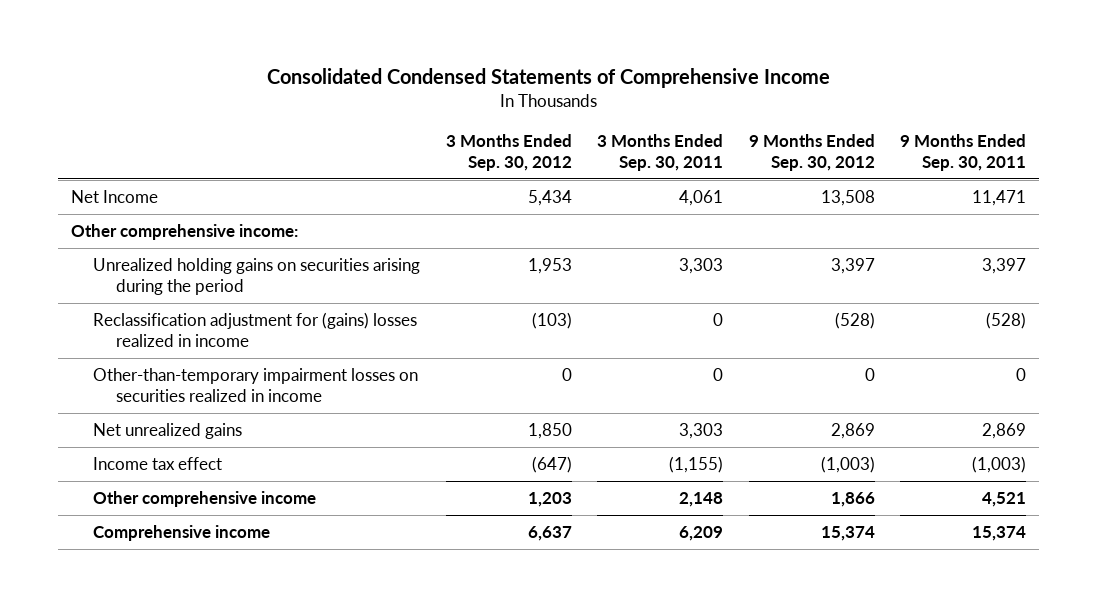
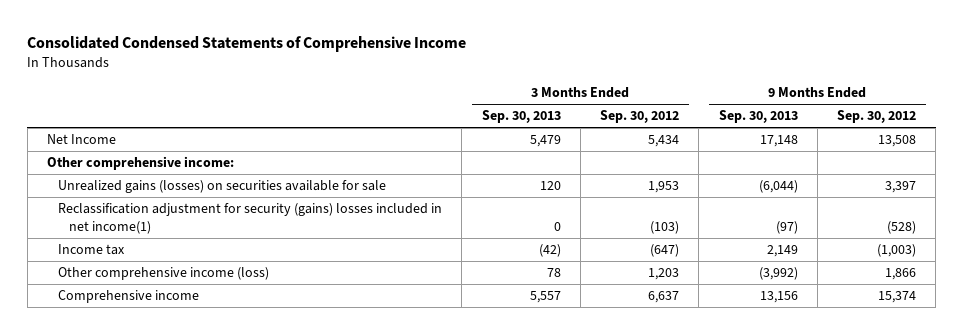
- | 3 Months Ended Sep. 30, 2012 | 3 Months Ended Sep. 30, 2011 | 9 Months Ended Sep. 30, 2012 | 9 Months Ended Sep. 30, 2011
+ | 3 Months Ended Sep. 30, 2013 | 3 Months Ended Sep. 30, 2012 | 9 Months Ended Sep. 30, 2013 | 9 Months Ended Sep. 30, 2012
- Unrealized holding gains on securities arising during the period | 1,953 | 3,303 | 3,397 | 3,397
- Reclassification adjustment for (gains) losses realized in income | (103) | 0 | (528) | (528)
- Other-than-temporary impairment losses on securities realized in income | 0 | 0 | 0 | 0
- Net unrealized gains | 1,850 | 3,303 | 2,869 | 2,869
- Income tax effect | (647) | (1,155) | (1,003) | (1,003)
- Other comprehensive income | 1,203 | 2,148 | 1,866 | 4,521
+ Unrealized gains (losses) on securities available for sale | 120 | 1,953 | (6,044) | 3,397
+ Reclassification adjustment for security (gains) losses included in net income(1) | 0 | (103) | (97) | (528)
+ Income tax | (42) | (647) | 2,149 | (1,003)
+ Other comprehensive income (loss) | 78 | 1,203 | (3,992) | 1,866

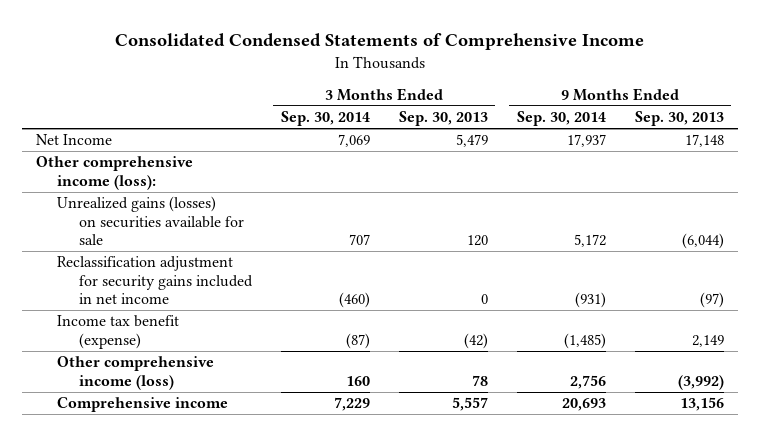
- | 3 Months Ended Sep. 30, 2013 | 3 Months Ended Sep. 30, 2012 | 9 Months Ended Sep. 30, 2013 | 9 Months Ended Sep. 30, 2012
+ | 3 Months Ended Sep. 30, 2014 | 3 Months Ended Sep. 30, 2013 | 9 Months Ended Sep. 30, 2014 | 9 Months Ended Sep. 30, 2013
- Other comprehensive income:
+ Other comprehensive income (loss):
- Reclassification adjustment for security (gains) losses included in net income(1) | 0 | (103) | (97) | (528)
- Income tax | (42) | (647) | 2,149 | (1,003)
+ Reclassification adjustment for security gains included in net income | (460) | 0 | (931) | (97)
+ Income tax benefit (expense) | (87) | (42) | (1,485) | 2,149

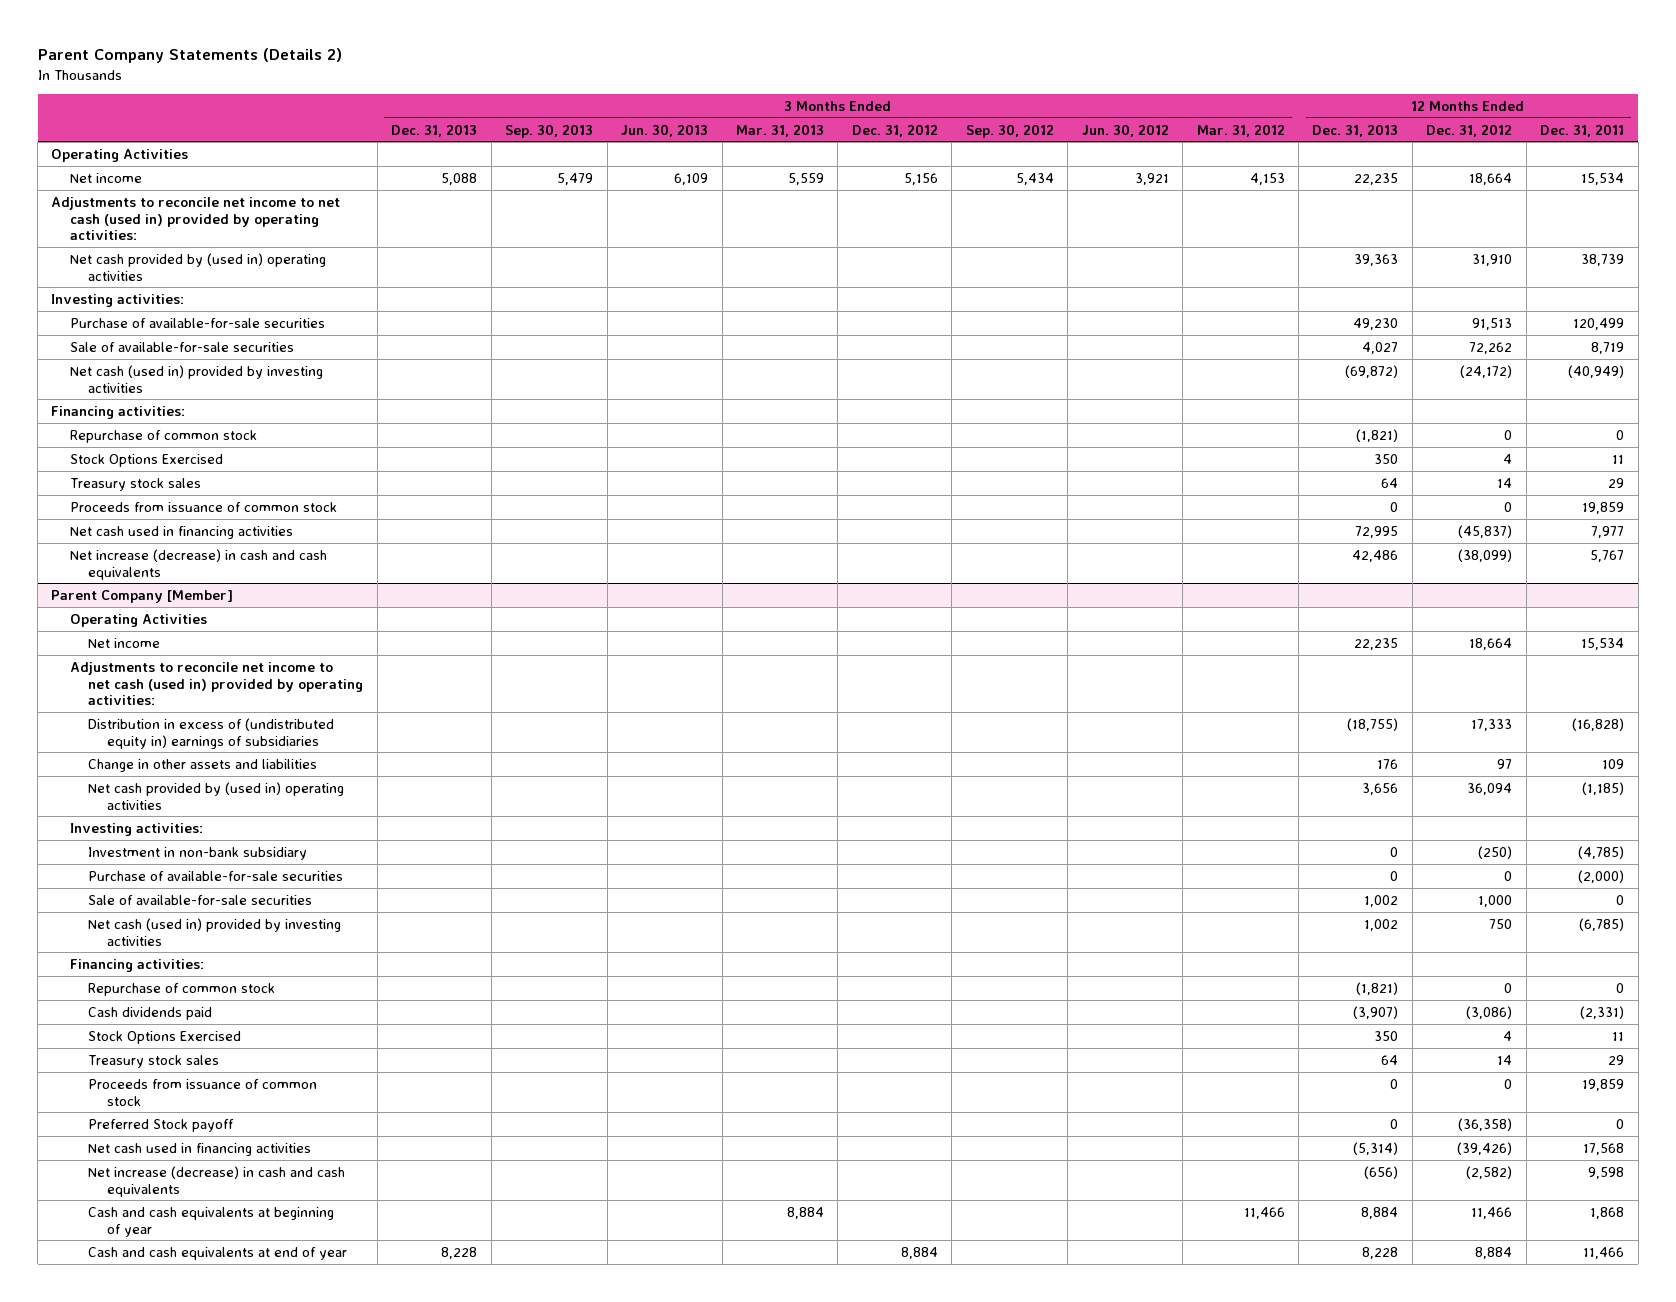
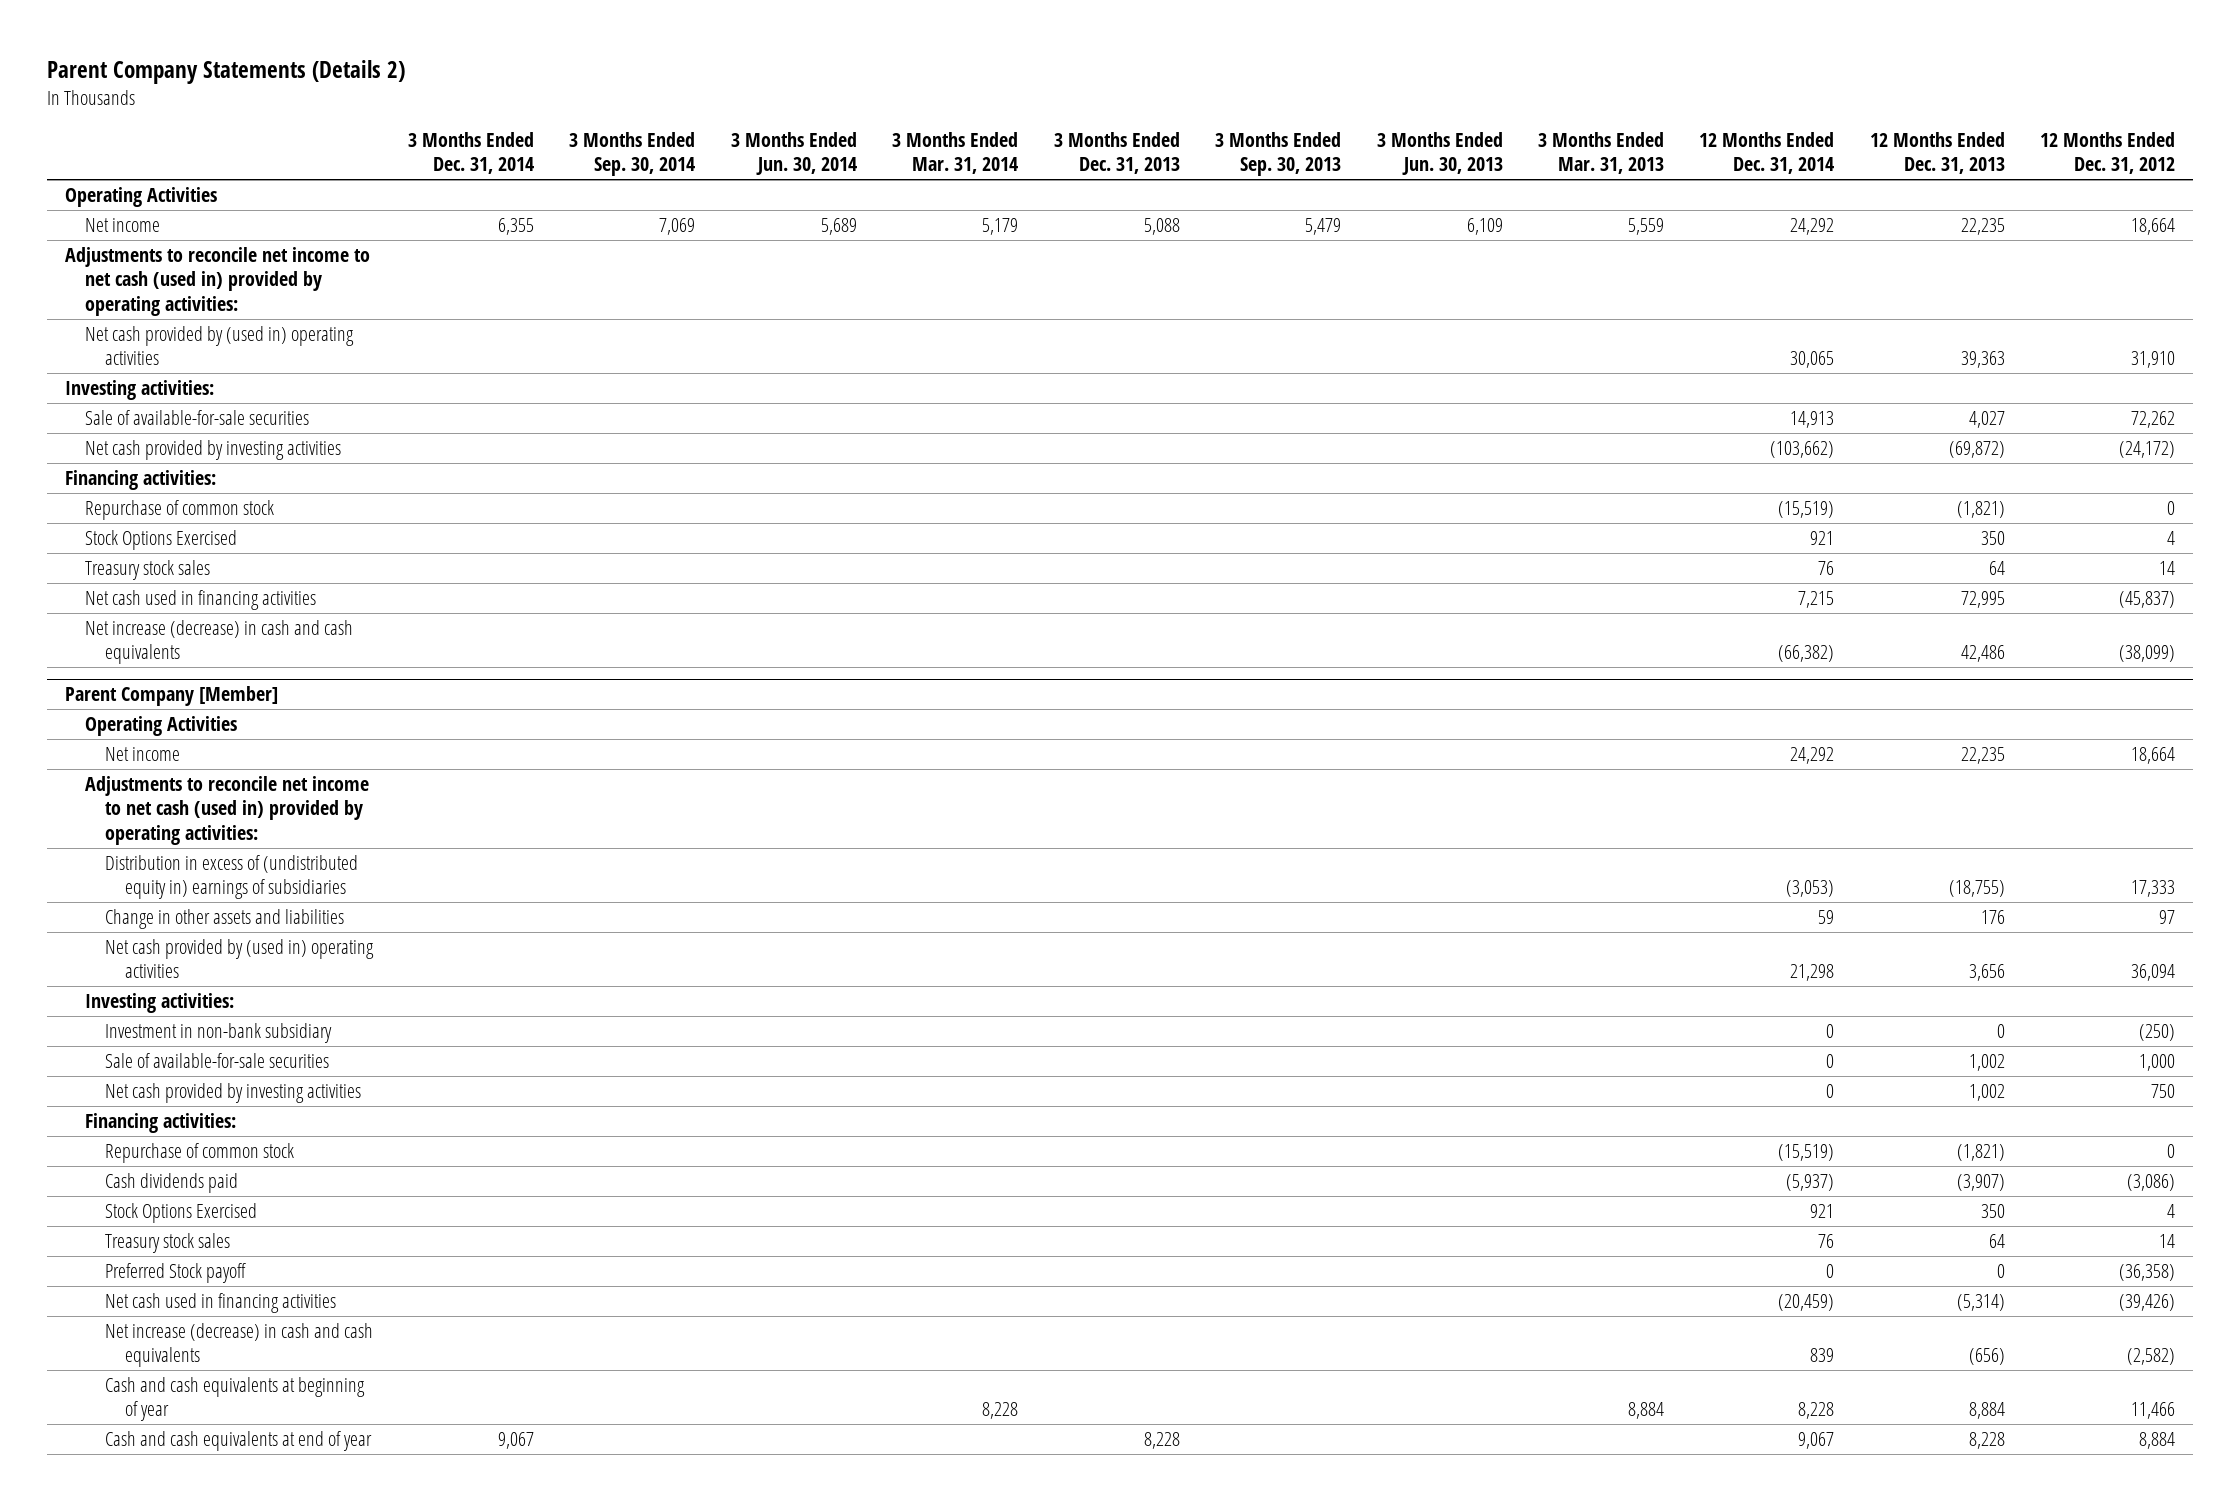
- | 3 Months Ended Dec. 31, 2013 | 3 Months Ended Sep. 30, 2013 | 3 Months Ended Jun. 30, 2013 | 3 Months Ended Mar. 31, 2013 | 3 Months Ended Dec. 31, 2012 | 3 Months Ended Sep. 30, 2012 | 3 Months Ended Jun. 30, 2012 | 3 Months Ended Mar. 31, 2012 | 12 Months Ended Dec. 31, 2013 | 12 Months Ended Dec. 31, 2012 | 12 Months Ended Dec. 31, 2011
+ | 3 Months Ended Dec. 31, 2014 | 3 Months Ended Sep. 30, 2014 | 3 Months Ended Jun. 30, 2014 | 3 Months Ended Mar. 31, 2014 | 3 Months Ended Dec. 31, 2013 | 3 Months Ended Sep. 30, 2013 | 3 Months Ended Jun. 30, 2013 | 3 Months Ended Mar. 31, 2013 | 12 Months Ended Dec. 31, 2014 | 12 Months Ended Dec. 31, 2013 | 12 Months Ended Dec. 31, 2012
- Purchase of available-for-sale securities | | | | | | | | | 49,230 | 91,513 | 120,499
- Net cash (used in) provided by investing activities | | | | | | | | | (69,872) | (24,172) | (40,949)
+ Net cash provided by investing activities | | | | | | | | | (103,662) | (69,872) | (24,172)
- Proceeds from issuance of common stock | | | | | | | | | 0 | 0 | 19,859
@ Parent Company [Member]
- Purchase of available-for-sale securities | | | | | | | | | 0 | 0 | (2,000)
- Net cash (used in) provided by investing activities | | | | | | | | | 1,002 | 750 | (6,785)
+ Net cash provided by investing activities | | | | | | | | | 0 | 1,002 | 750
- Proceeds from issuance of common stock | | | | | | | | | 0 | 0 | 19,859

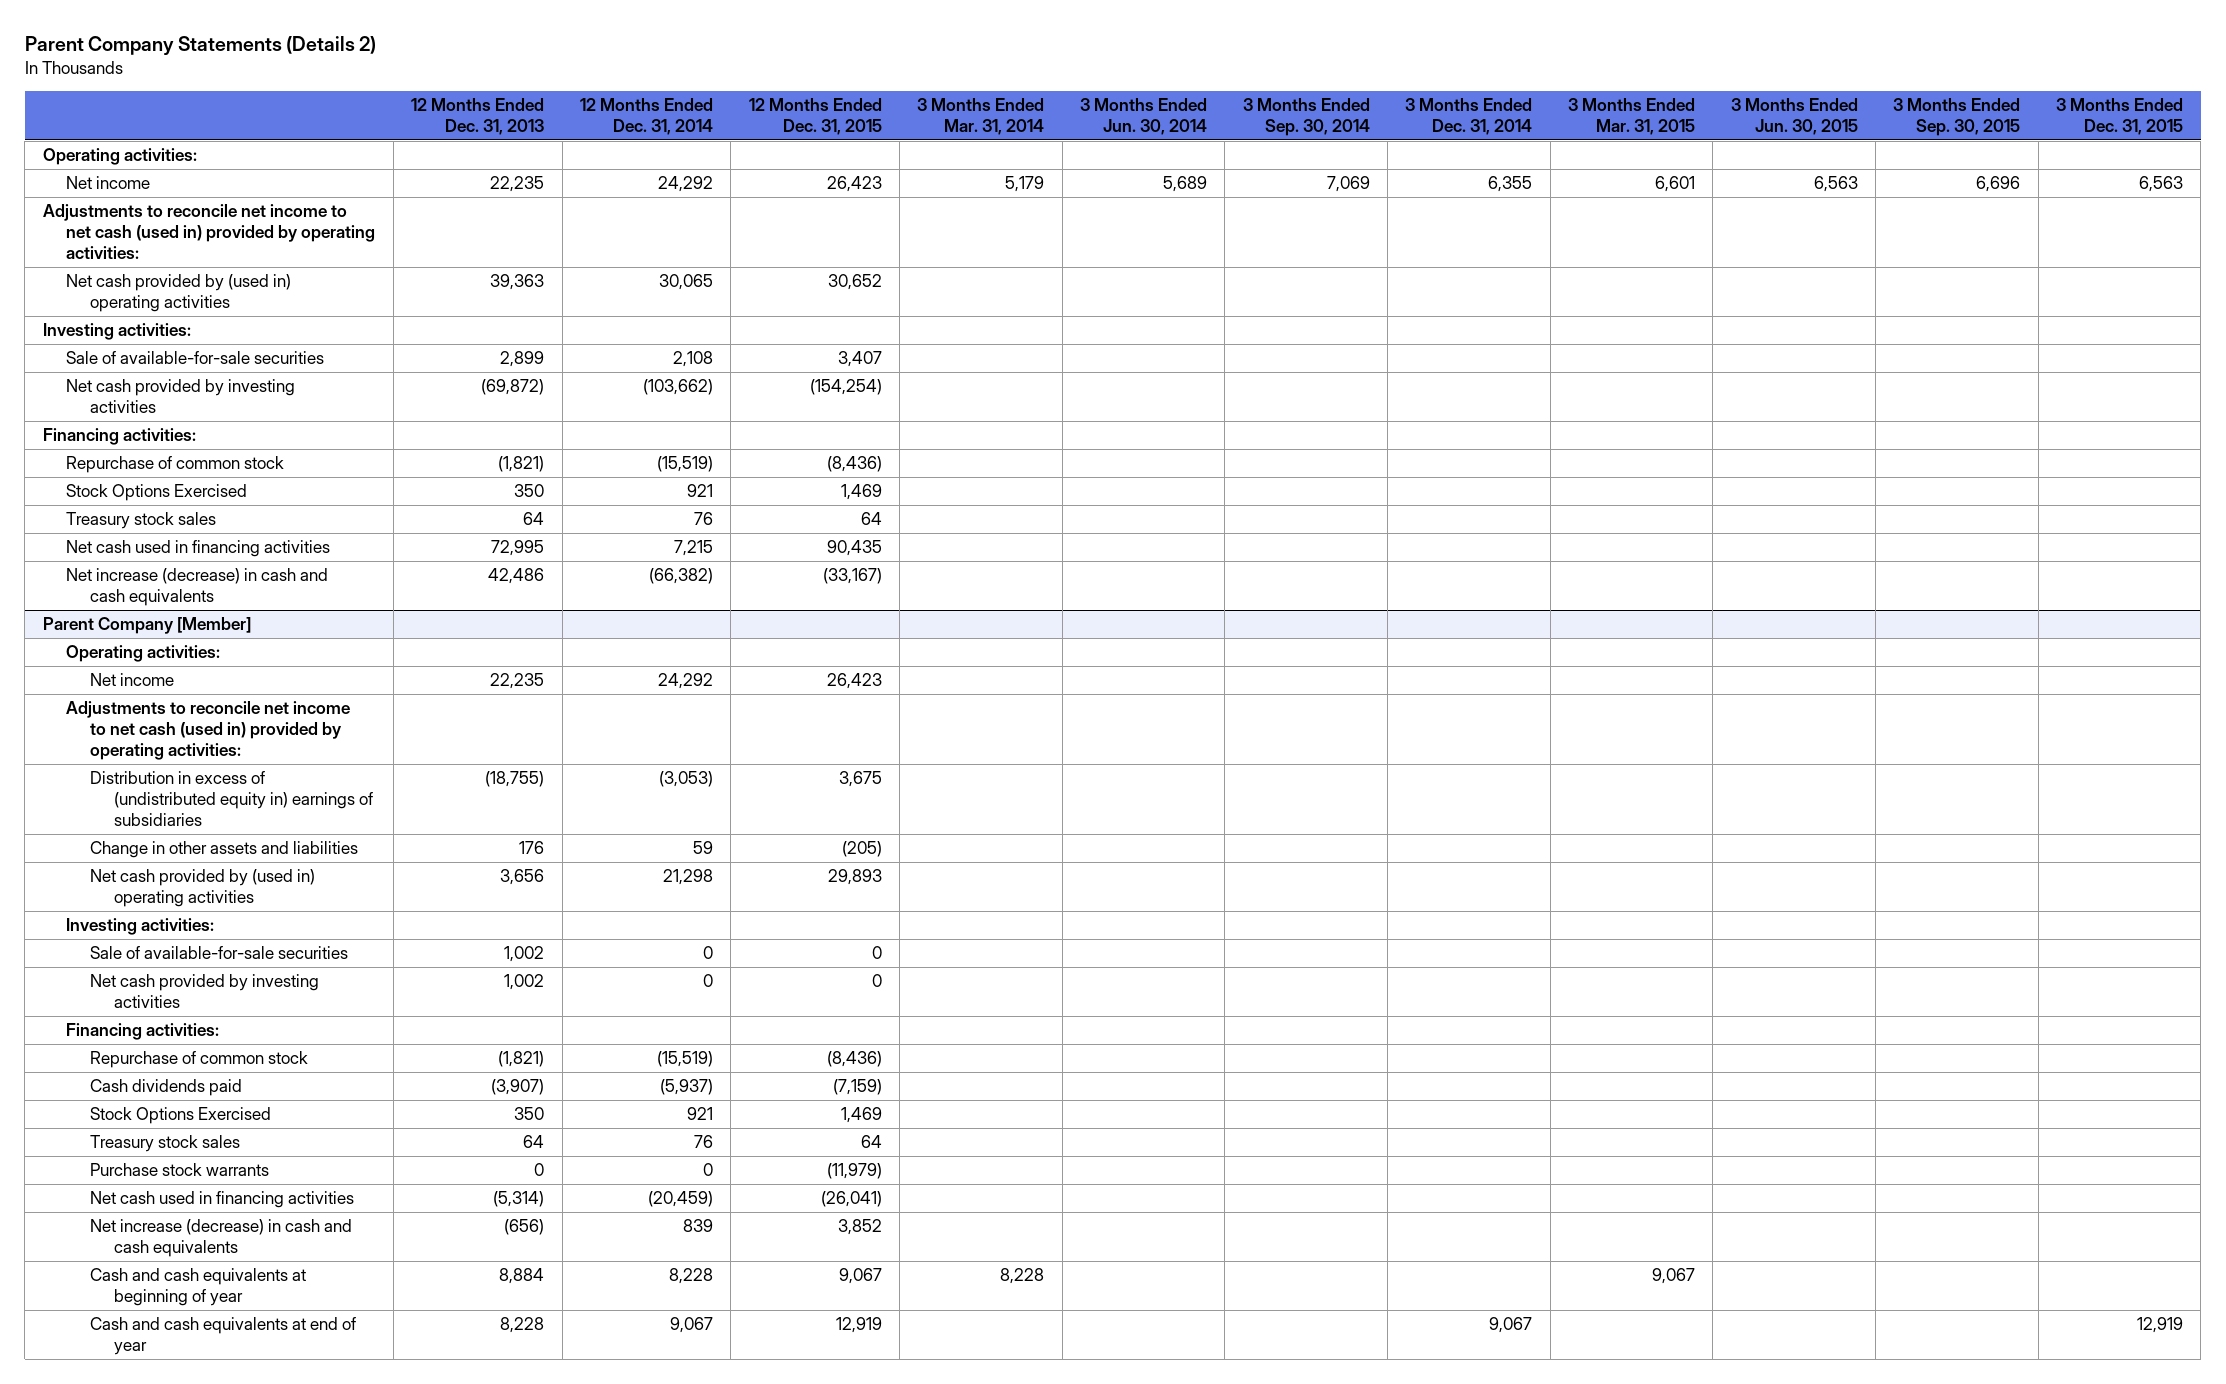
- | 3 Months Ended Dec. 31, 2014 | 3 Months Ended Sep. 30, 2014 | 3 Months Ended Jun. 30, 2014 | 3 Months Ended Mar. 31, 2014 | 3 Months Ended Dec. 31, 2013 | 3 Months Ended Sep. 30, 2013 | 3 Months Ended Jun. 30, 2013 | 3 Months Ended Mar. 31, 2013 | 12 Months Ended Dec. 31, 2014 | 12 Months Ended Dec. 31, 2013 | 12 Months Ended Dec. 31, 2012
+ | 12 Months Ended Dec. 31, 2013 | 12 Months Ended Dec. 31, 2014 | 12 Months Ended Dec. 31, 2015 | 3 Months Ended Mar. 31, 2014 | 3 Months Ended Jun. 30, 2014 | 3 Months Ended Sep. 30, 2014 | 3 Months Ended Dec. 31, 2014 | 3 Months Ended Mar. 31, 2015 | 3 Months Ended Jun. 30, 2015 | 3 Months Ended Sep. 30, 2015 | 3 Months Ended Dec. 31, 2015
- Operating Activities
+ Operating activities:
- Sale of available-for-sale securities | | | | | | | | | 14,913 | 4,027 | 72,262
+ Sale of available-for-sale securities | 2,899 | 2,108 | 3,407 | | | | | | | |
@ Parent Company [Member]
- Operating Activities
+ Operating activities:
- Investment in non-bank subsidiary | | | | | | | | | 0 | 0 | (250)
- Preferred Stock payoff | | | | | | | | | 0 | 0 | (36,358)
+ Purchase stock warrants | 0 | 0 | (11,979) | | | | | | | |

